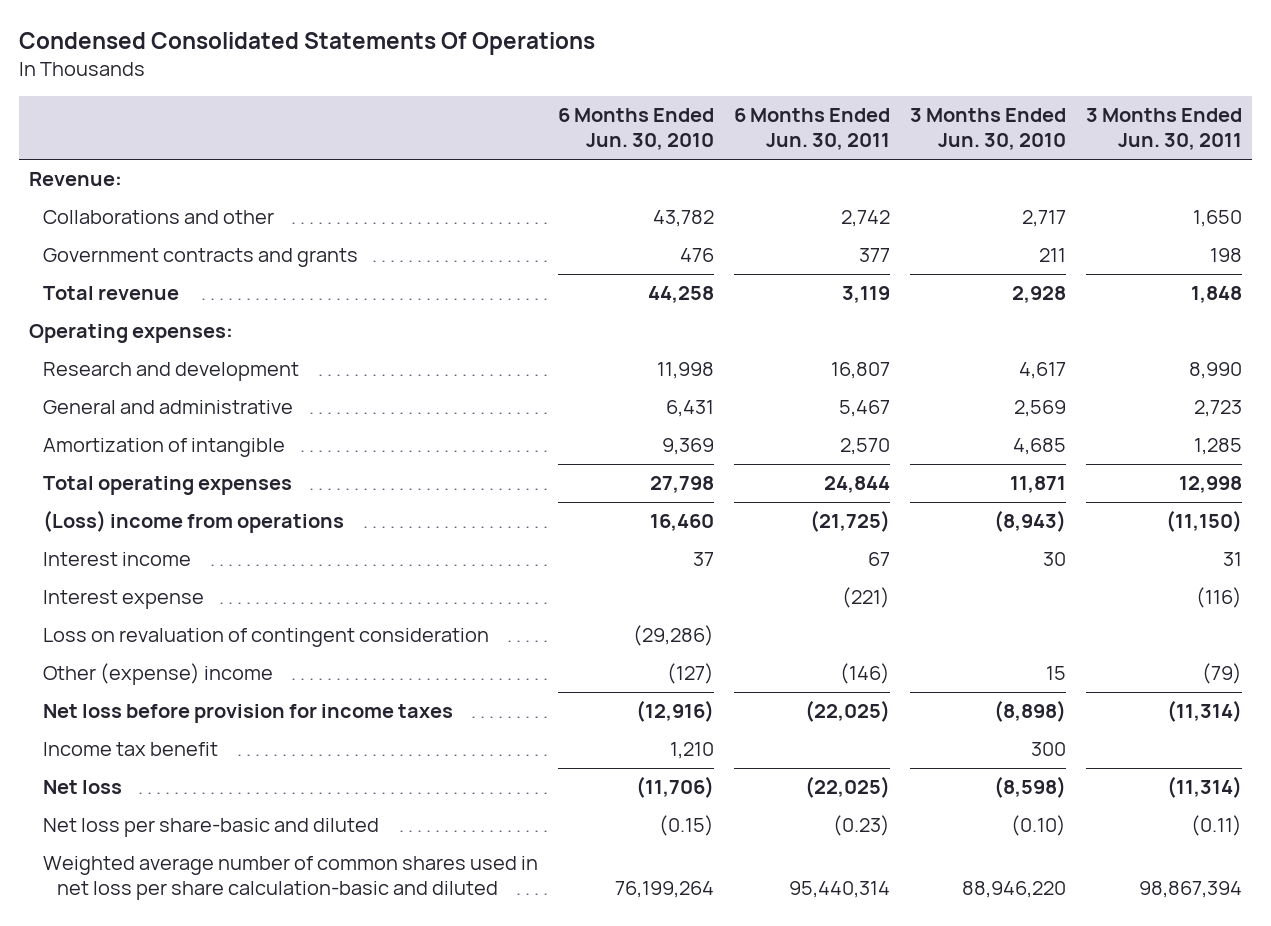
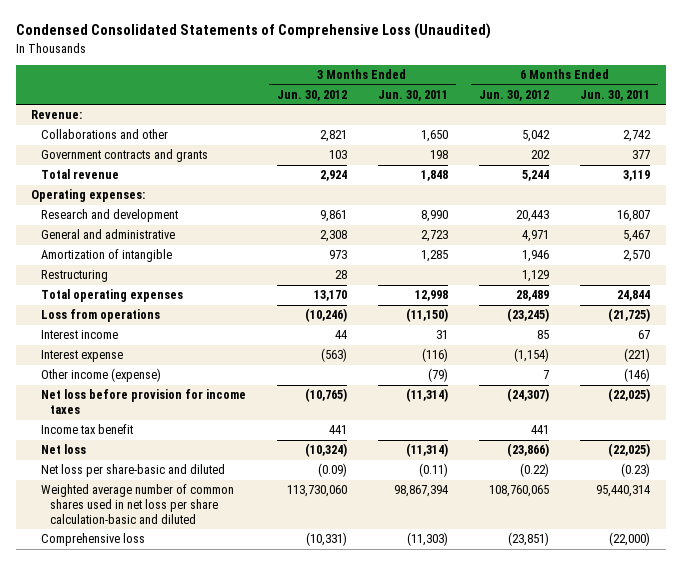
- Condensed Consolidated Statements Of Operations
+ Condensed Consolidated Statements of Comprehensive Loss (Unaudited)
- | 6 Months Ended Jun. 30, 2010 | 6 Months Ended Jun. 30, 2011 | 3 Months Ended Jun. 30, 2010 | 3 Months Ended Jun. 30, 2011
+ | 3 Months Ended Jun. 30, 2012 | 3 Months Ended Jun. 30, 2011 | 6 Months Ended Jun. 30, 2012 | 6 Months Ended Jun. 30, 2011
+ Restructuring | 28 | | 1,129 |
- (Loss) income from operations | 16,460 | (21,725) | (8,943) | (11,150)
+ Loss from operations | (10,246) | (11,150) | (23,245) | (21,725)
- Loss on revaluation of contingent consideration | (29,286) | | |
- Other (expense) income | (127) | (146) | 15 | (79)
+ Other income (expense) | | (79) | 7 | (146)
+ Comprehensive loss | (10,331) | (11,303) | (23,851) | (22,000)

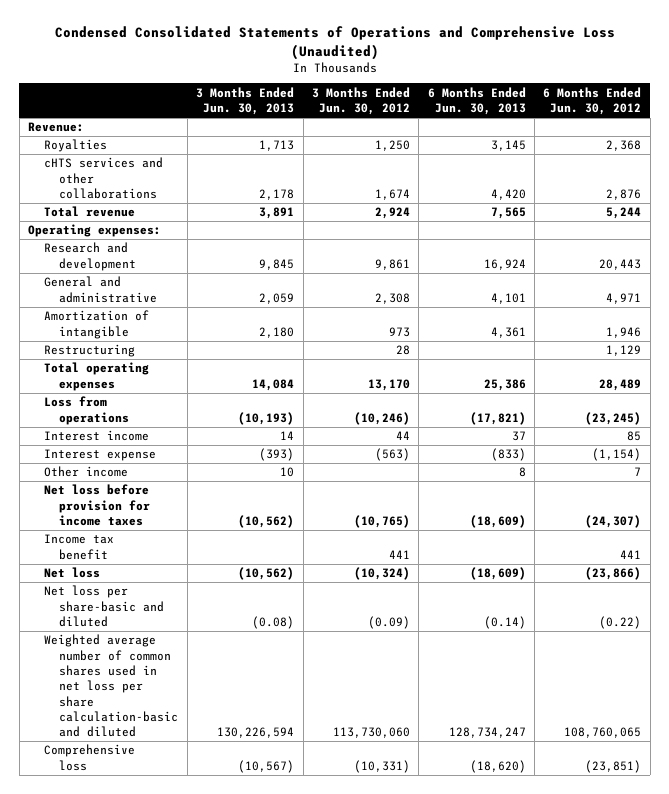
- Condensed Consolidated Statements of Comprehensive Loss (Unaudited)
+ Condensed Consolidated Statements of Operations and Comprehensive Loss (Unaudited)
- | 3 Months Ended Jun. 30, 2012 | 3 Months Ended Jun. 30, 2011 | 6 Months Ended Jun. 30, 2012 | 6 Months Ended Jun. 30, 2011
+ | 3 Months Ended Jun. 30, 2013 | 3 Months Ended Jun. 30, 2012 | 6 Months Ended Jun. 30, 2013 | 6 Months Ended Jun. 30, 2012
- Collaborations and other | 2,821 | 1,650 | 5,042 | 2,742
- Government contracts and grants | 103 | 198 | 202 | 377
+ Royalties | 1,713 | 1,250 | 3,145 | 2,368
+ cHTS services and other collaborations | 2,178 | 1,674 | 4,420 | 2,876
- Other income (expense) | | (79) | 7 | (146)
+ Other income | 10 | | 8 | 7

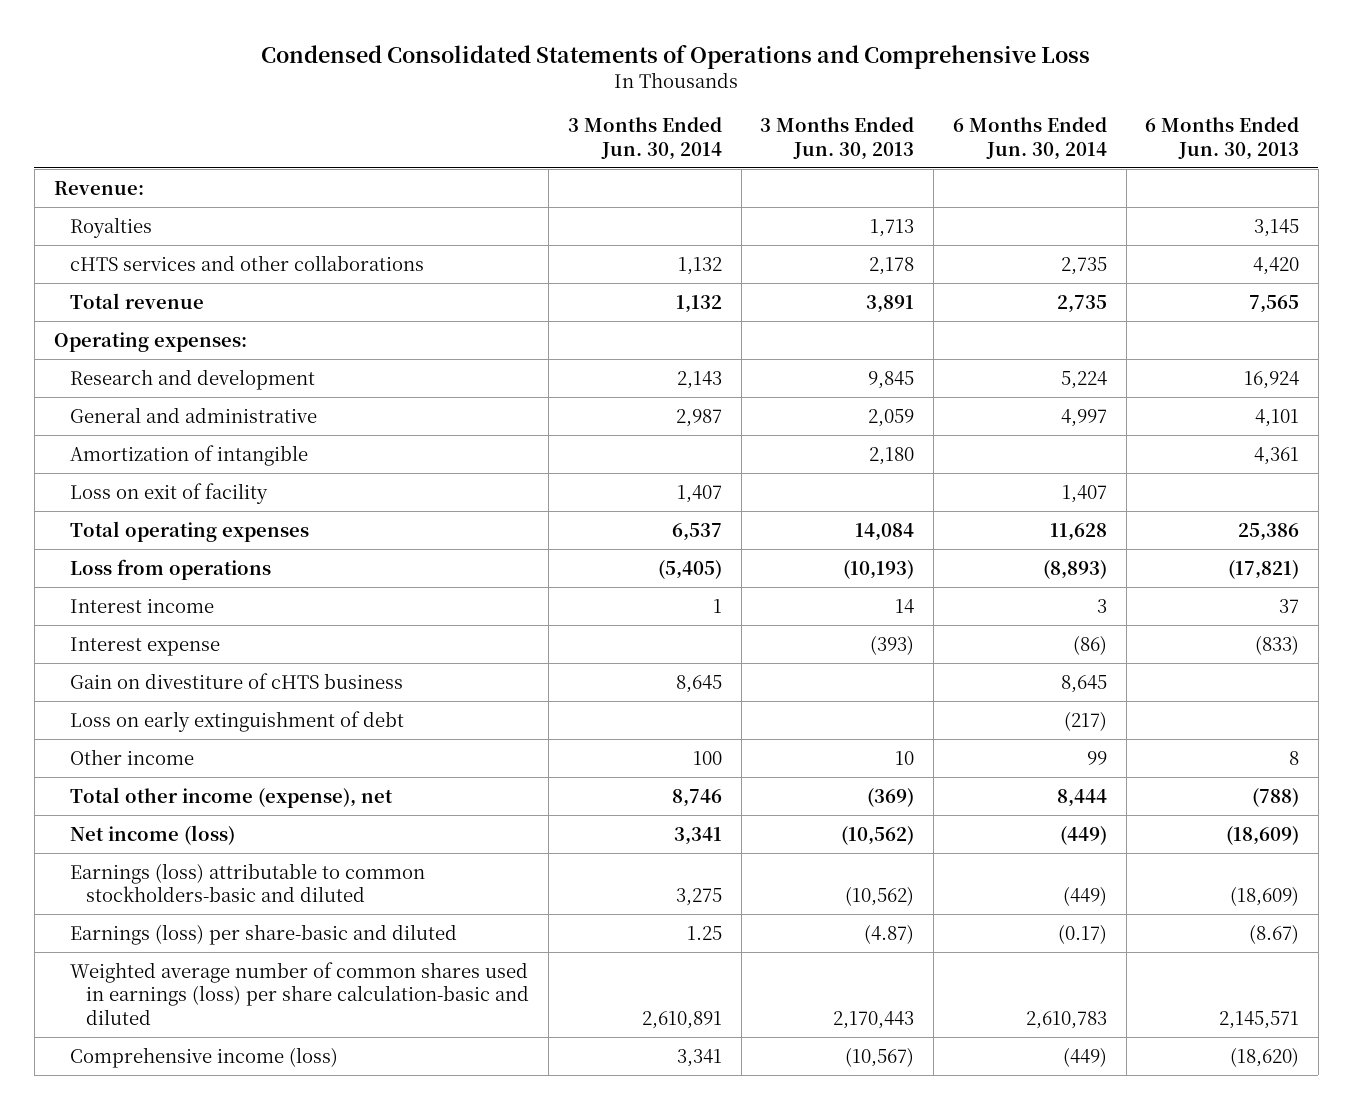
- Condensed Consolidated Statements of Operations and Comprehensive Loss (Unaudited)
+ Condensed Consolidated Statements of Operations and Comprehensive Loss
- | 3 Months Ended Jun. 30, 2013 | 3 Months Ended Jun. 30, 2012 | 6 Months Ended Jun. 30, 2013 | 6 Months Ended Jun. 30, 2012
+ | 3 Months Ended Jun. 30, 2014 | 3 Months Ended Jun. 30, 2013 | 6 Months Ended Jun. 30, 2014 | 6 Months Ended Jun. 30, 2013
- Restructuring | | 28 | | 1,129
+ Loss on exit of facility | 1,407 | | 1,407 |
+ Gain on divestiture of cHTS business | 8,645 | | 8,645 |
+ Loss on early extinguishment of debt | | | (217) |
- Net loss before provision for income taxes | (10,562) | (10,765) | (18,609) | (24,307)
- Income tax benefit | | 441 | | 441
- Net loss | (10,562) | (10,324) | (18,609) | (23,866)
- Net loss per share-basic and diluted | (0.08) | (0.09) | (0.14) | (0.22)
- Weighted average number of common shares used in net loss per share calculation-basic and diluted | 130,226,594 | 113,730,060 | 128,734,247 | 108,760,065
- Comprehensive loss | (10,567) | (10,331) | (18,620) | (23,851)
+ Total other income (expense), net | 8,746 | (369) | 8,444 | (788)
+ Net income (loss) | 3,341 | (10,562) | (449) | (18,609)
+ Earnings (loss) attributable to common stockholders-basic and diluted | 3,275 | (10,562) | (449) | (18,609)
+ Earnings (loss) per share-basic and diluted | 1.25 | (4.87) | (0.17) | (8.67)
+ Weighted average number of common shares used in earnings (loss) per share calculation-basic and diluted | 2,610,891 | 2,170,443 | 2,610,783 | 2,145,571
+ Comprehensive income (loss) | 3,341 | (10,567) | (449) | (18,620)

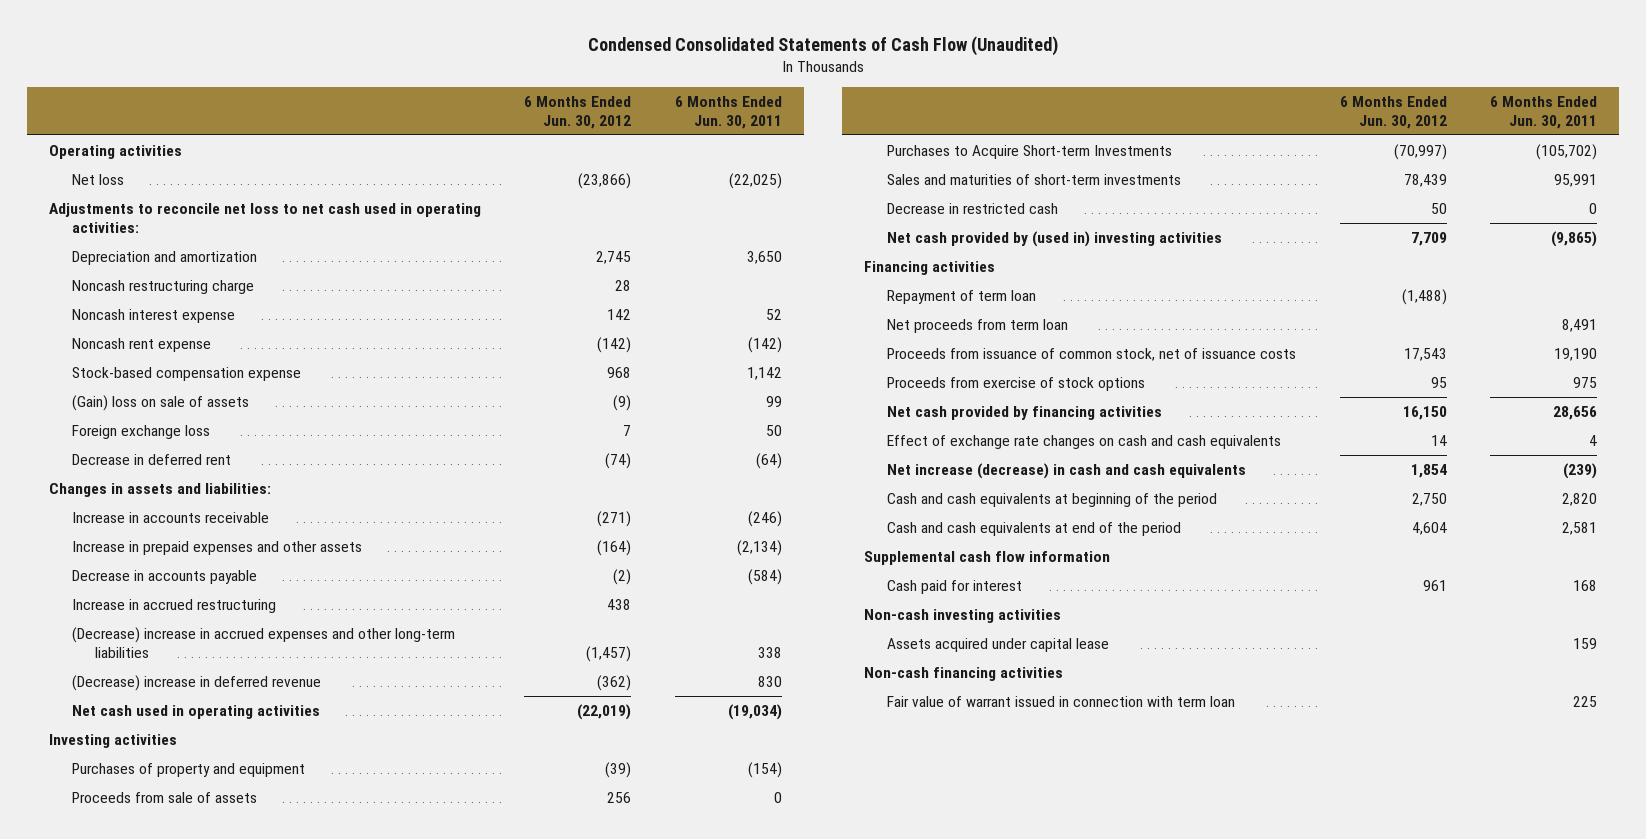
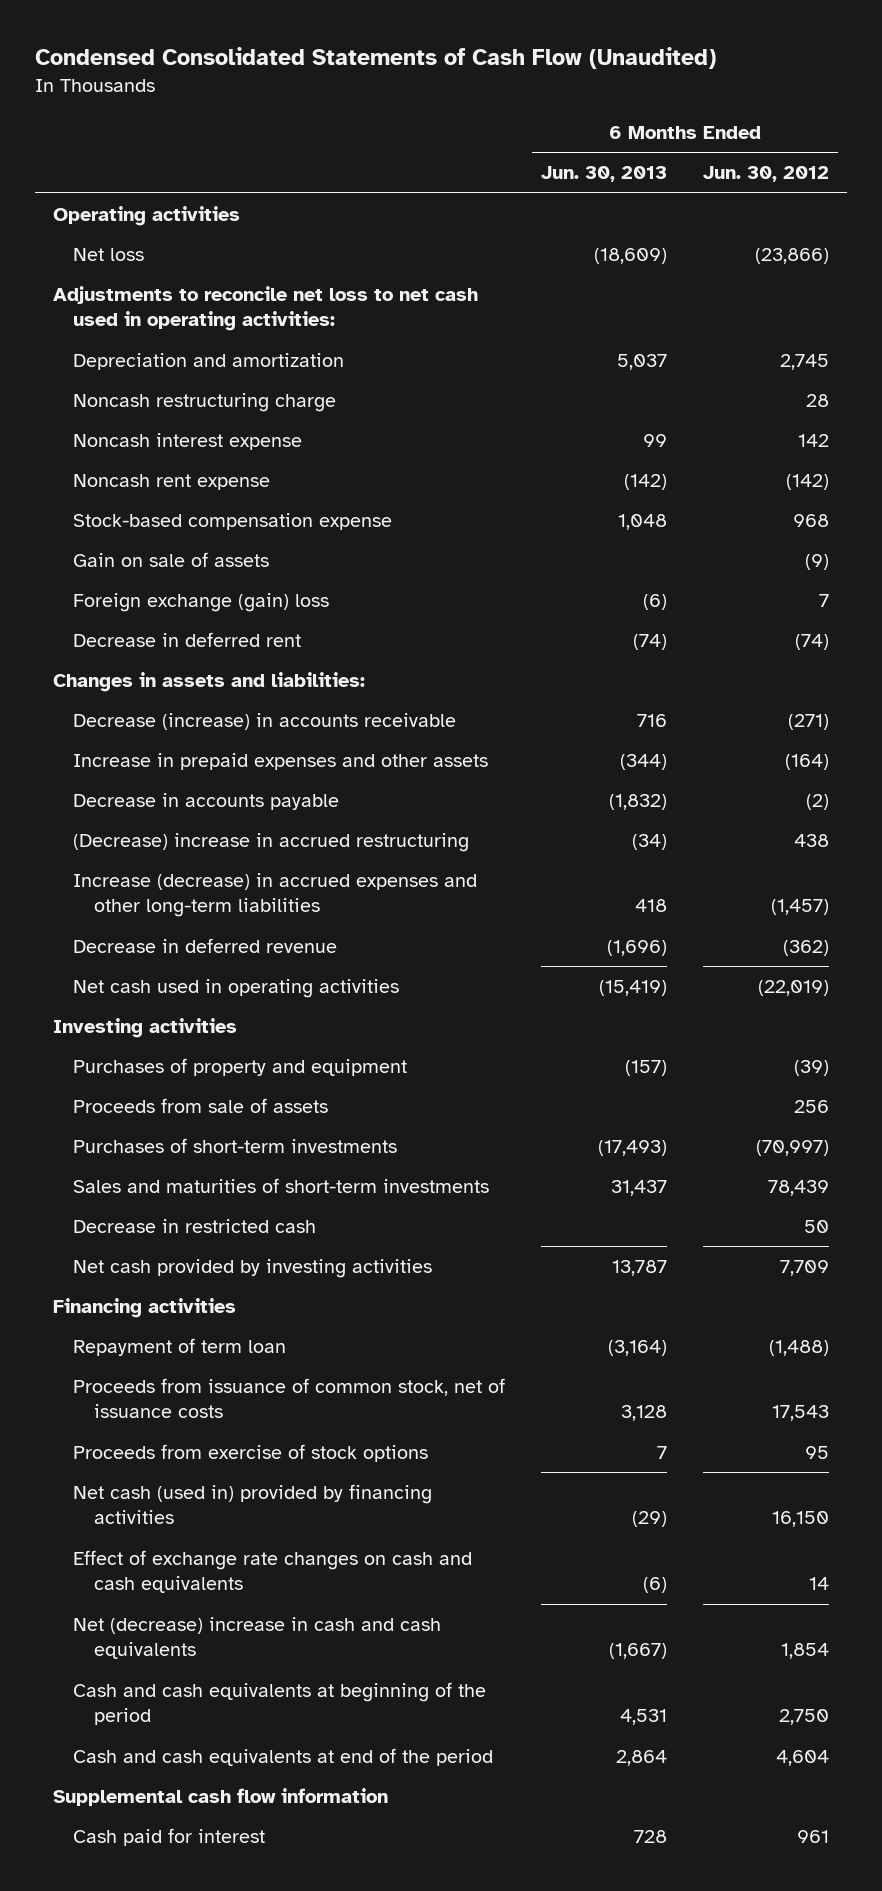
- | 6 Months Ended Jun. 30, 2012 | 6 Months Ended Jun. 30, 2011
+ | 6 Months Ended Jun. 30, 2013 | 6 Months Ended Jun. 30, 2012
- (Gain) loss on sale of assets | (9) | 99
- Foreign exchange loss | 7 | 50
+ Gain on sale of assets | | (9)
+ Foreign exchange (gain) loss | (6) | 7
- Increase in accounts receivable | (271) | (246)
+ Decrease (increase) in accounts receivable | 716 | (271)
- Increase in accrued restructuring | 438 |
- (Decrease) increase in accrued expenses and other long-term liabilities | (1,457) | 338
- (Decrease) increase in deferred revenue | (362) | 830
+ (Decrease) increase in accrued restructuring | (34) | 438
+ Increase (decrease) in accrued expenses and other long-term liabilities | 418 | (1,457)
+ Decrease in deferred revenue | (1,696) | (362)
- Purchases to Acquire Short-term Investments | (70,997) | (105,702)
+ Purchases of short-term investments | (17,493) | (70,997)
- Net cash provided by (used in) investing activities | 7,709 | (9,865)
+ Net cash provided by investing activities | 13,787 | 7,709
- Net proceeds from term loan | | 8,491
- Net cash provided by financing activities | 16,150 | 28,656
+ Net cash (used in) provided by financing activities | (29) | 16,150
- Net increase (decrease) in cash and cash equivalents | 1,854 | (239)
+ Net (decrease) increase in cash and cash equivalents | (1,667) | 1,854
- Non-cash investing activities
- Assets acquired under capital lease | | 159
- Non-cash financing activities
- Fair value of warrant issued in connection with term loan | | 225

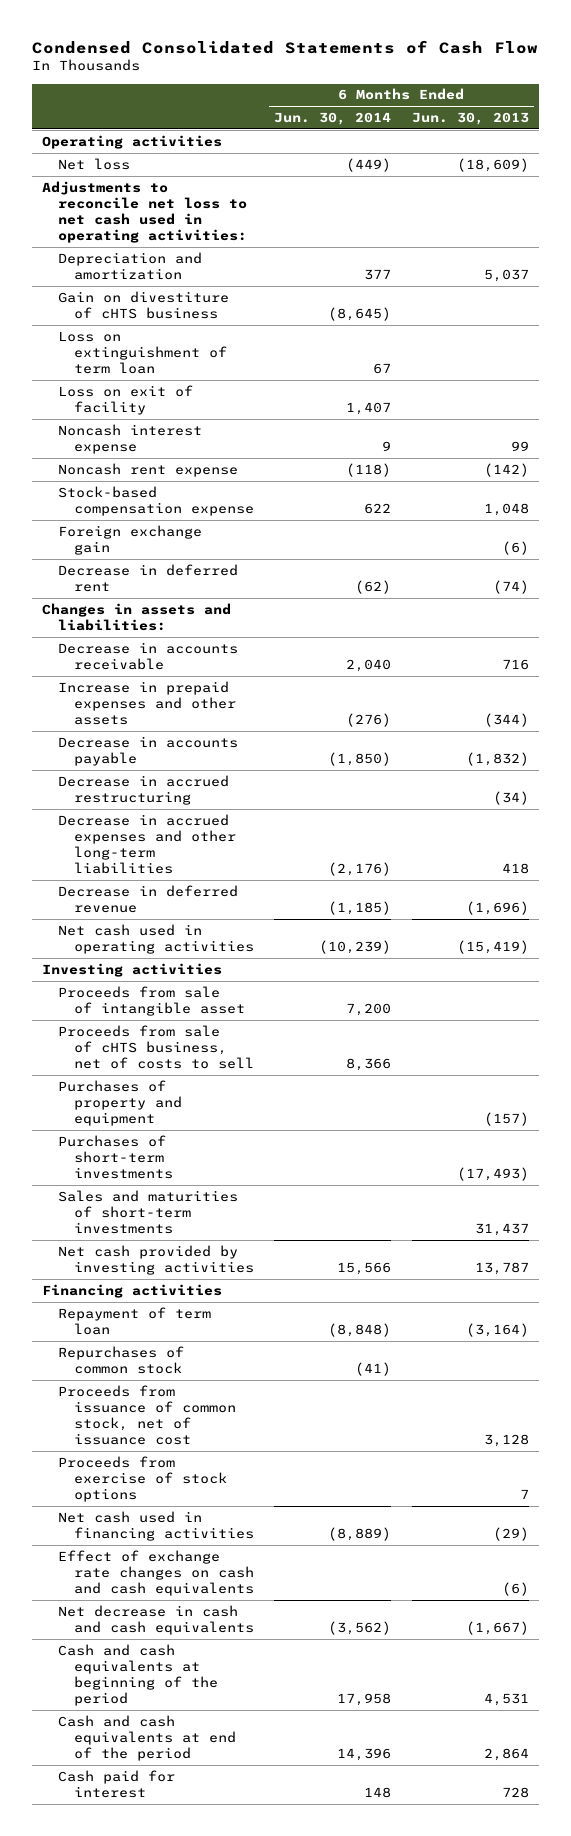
- Condensed Consolidated Statements of Cash Flow (Unaudited)
+ Condensed Consolidated Statements of Cash Flow
- | 6 Months Ended Jun. 30, 2013 | 6 Months Ended Jun. 30, 2012
+ | 6 Months Ended Jun. 30, 2014 | 6 Months Ended Jun. 30, 2013
- Noncash restructuring charge | | 28
+ Gain on divestiture of cHTS business | (8,645) |
+ Loss on extinguishment of term loan | 67 |
+ Loss on exit of facility | 1,407 |
- Gain on sale of assets | | (9)
- Foreign exchange (gain) loss | (6) | 7
+ Foreign exchange gain | | (6)
- Decrease (increase) in accounts receivable | 716 | (271)
+ Decrease in accounts receivable | 2,040 | 716
- (Decrease) increase in accrued restructuring | (34) | 438
- Increase (decrease) in accrued expenses and other long-term liabilities | 418 | (1,457)
+ Decrease in accrued restructuring | | (34)
+ Decrease in accrued expenses and other long-term liabilities | (2,176) | 418
+ Proceeds from sale of intangible asset | 7,200 |
+ Proceeds from sale of cHTS business, net of costs to sell | 8,366 |
- Proceeds from sale of assets | | 256
- Decrease in restricted cash | | 50
- Proceeds from issuance of common stock, net of issuance costs | 3,128 | 17,543
+ Repurchases of common stock | (41) |
+ Proceeds from issuance of common stock, net of issuance cost | | 3,128
- Net cash (used in) provided by financing activities | (29) | 16,150
+ Net cash used in financing activities | (8,889) | (29)
- Net (decrease) increase in cash and cash equivalents | (1,667) | 1,854
+ Net decrease in cash and cash equivalents | (3,562) | (1,667)
- Supplemental cash flow information

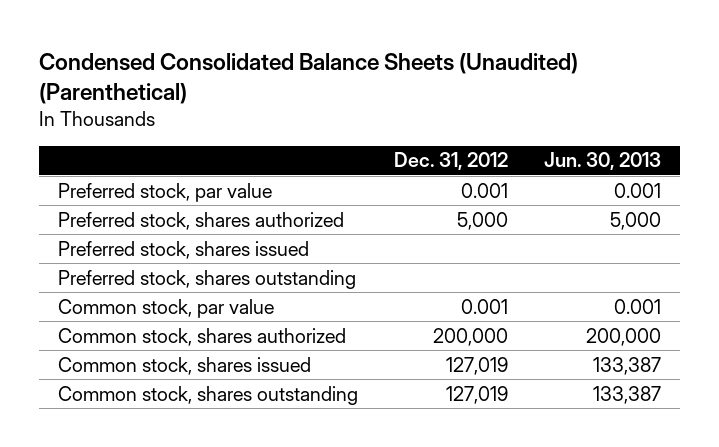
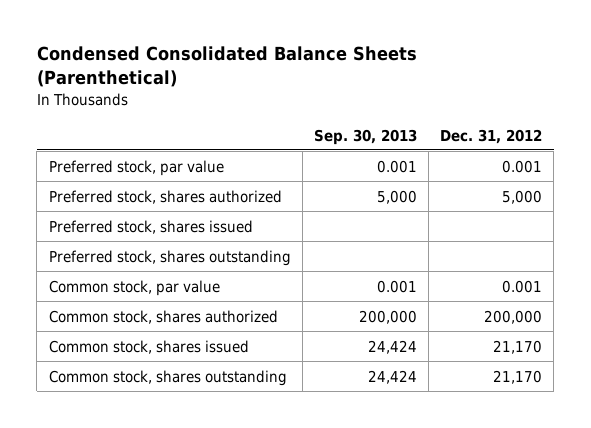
- Condensed Consolidated Balance Sheets (Unaudited) (Parenthetical)
+ Condensed Consolidated Balance Sheets (Parenthetical)
- | Dec. 31, 2012 | Jun. 30, 2013
+ | Sep. 30, 2013 | Dec. 31, 2012
- Common stock, shares issued | 127,019 | 133,387
- Common stock, shares outstanding | 127,019 | 133,387
+ Common stock, shares issued | 24,424 | 21,170
+ Common stock, shares outstanding | 24,424 | 21,170

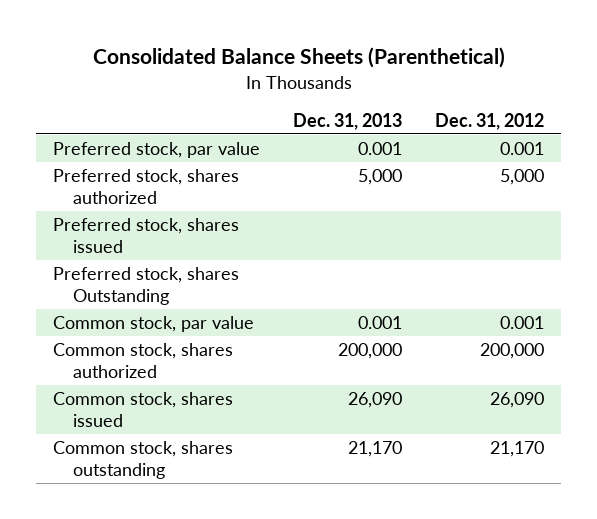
- Condensed Consolidated Balance Sheets (Parenthetical)
+ Consolidated Balance Sheets (Parenthetical)
- | Sep. 30, 2013 | Dec. 31, 2012
+ | Dec. 31, 2013 | Dec. 31, 2012
- Preferred stock, shares outstanding
+ Preferred stock, shares Outstanding
- Common stock, shares issued | 24,424 | 21,170
+ Common stock, shares issued | 26,090 | 26,090

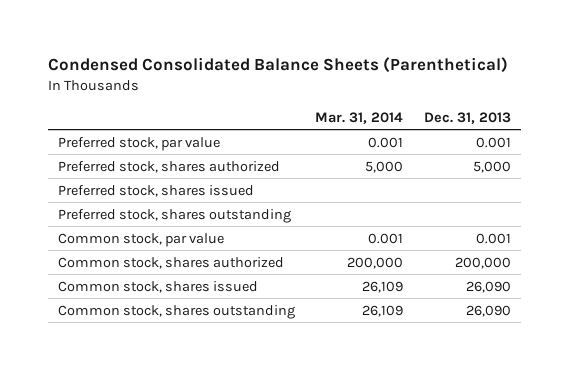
- Consolidated Balance Sheets (Parenthetical)
+ Condensed Consolidated Balance Sheets (Parenthetical)
- | Dec. 31, 2013 | Dec. 31, 2012
+ | Mar. 31, 2014 | Dec. 31, 2013
- Preferred stock, shares Outstanding
+ Preferred stock, shares outstanding
- Common stock, shares outstanding | 21,170 | 21,170
+ Common stock, shares outstanding | 26,109 | 26,090

